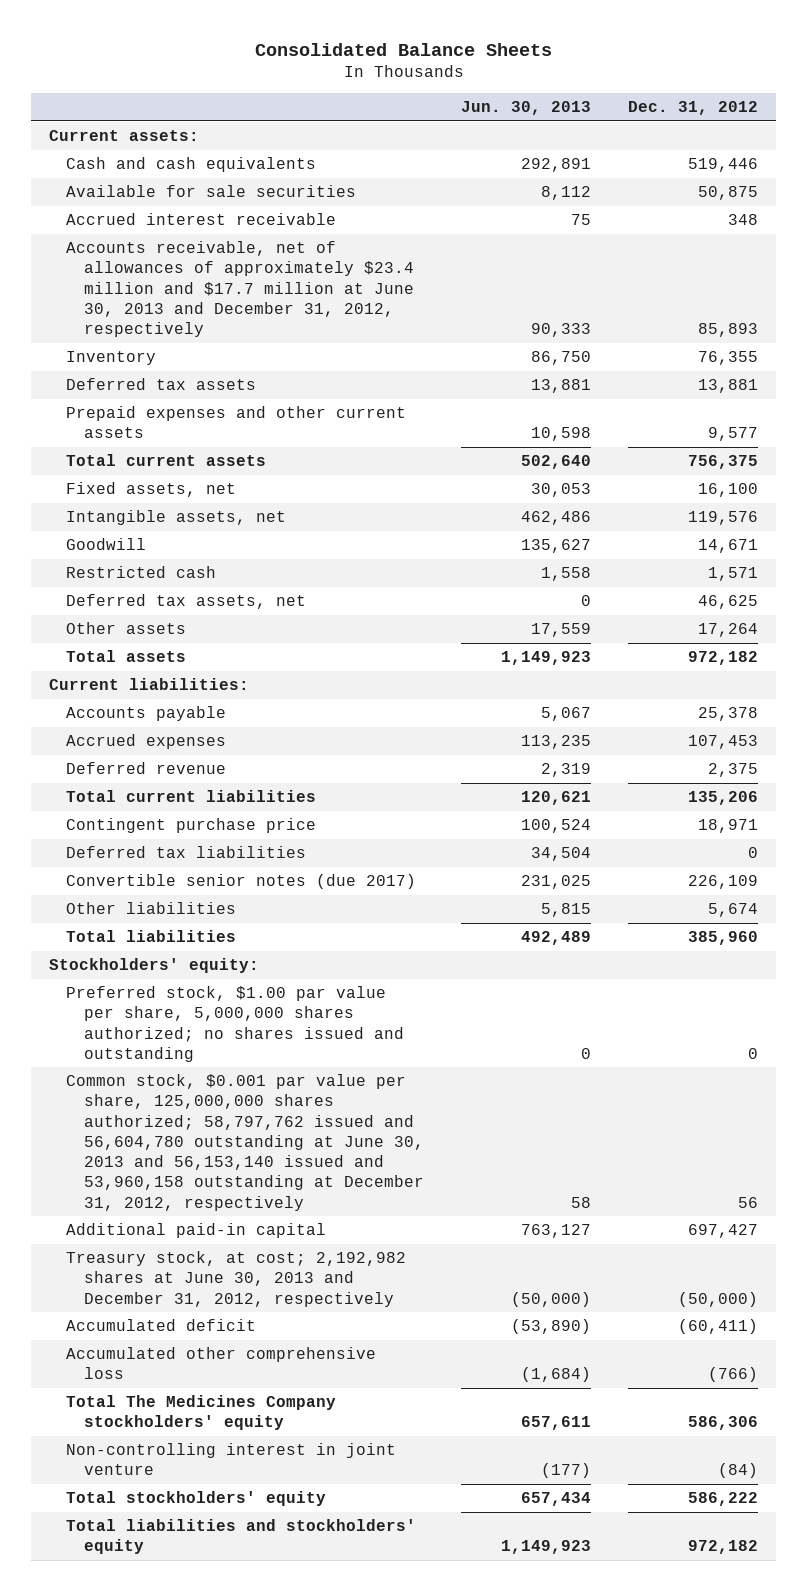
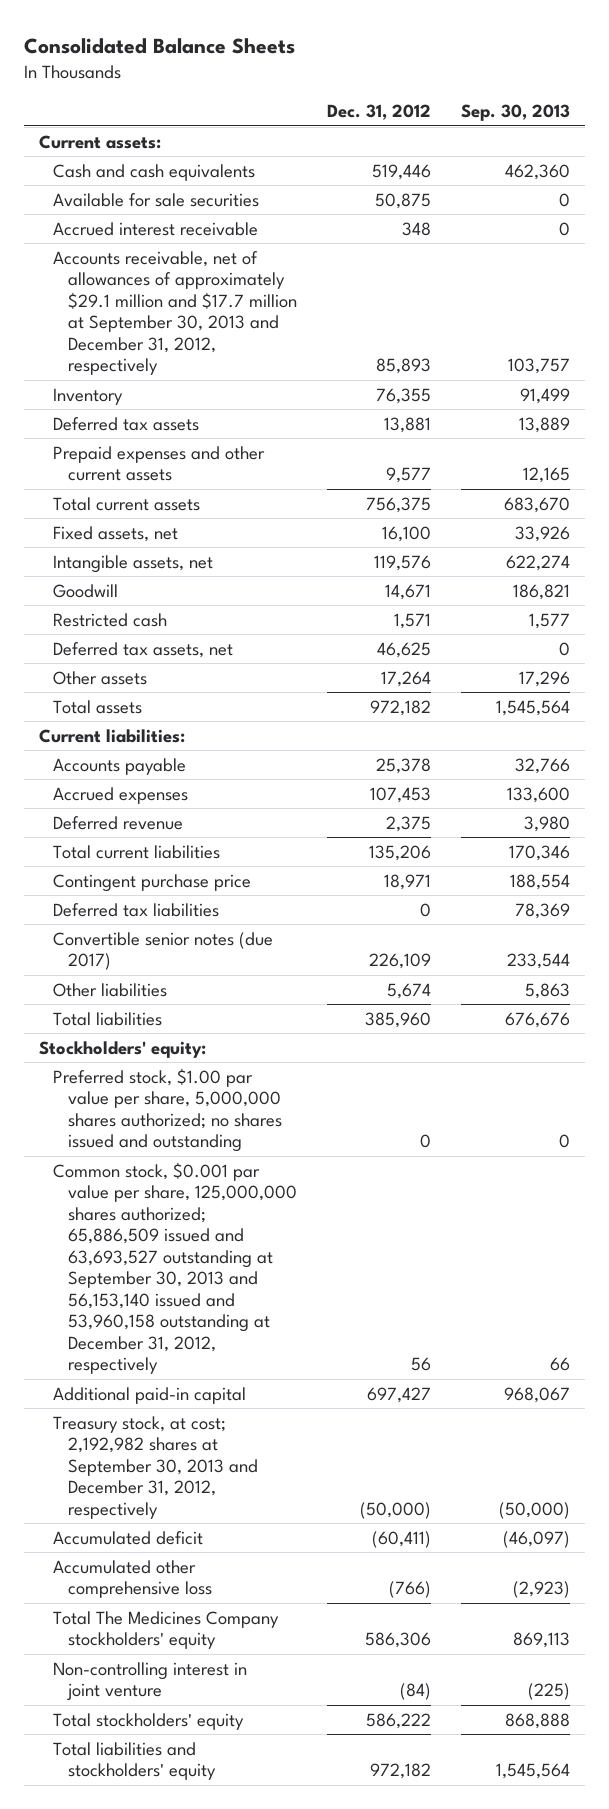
- | Jun. 30, 2013 | Dec. 31, 2012
+ | Dec. 31, 2012 | Sep. 30, 2013
- Accounts receivable, net of allowances of approximately $23.4 million and $17.7 million at June 30, 2013 and December 31, 2012, respectively | 90,333 | 85,893
+ Accounts receivable, net of allowances of approximately $29.1 million and $17.7 million at September 30, 2013 and December 31, 2012, respectively | 85,893 | 103,757
- Common stock, $0.001 par value per share, 125,000,000 shares authorized; 58,797,762 issued and 56,604,780 outstanding at June 30, 2013 and 56,153,140 issued and 53,960,158 outstanding at December 31, 2012, respectively | 58 | 56
+ Common stock, $0.001 par value per share, 125,000,000 shares authorized; 65,886,509 issued and 63,693,527 outstanding at September 30, 2013 and 56,153,140 issued and 53,960,158 outstanding at December 31, 2012, respectively | 56 | 66
- Treasury stock, at cost; 2,192,982 shares at June 30, 2013 and December 31, 2012, respectively | (50,000) | (50,000)
+ Treasury stock, at cost; 2,192,982 shares at September 30, 2013 and December 31, 2012, respectively | (50,000) | (50,000)

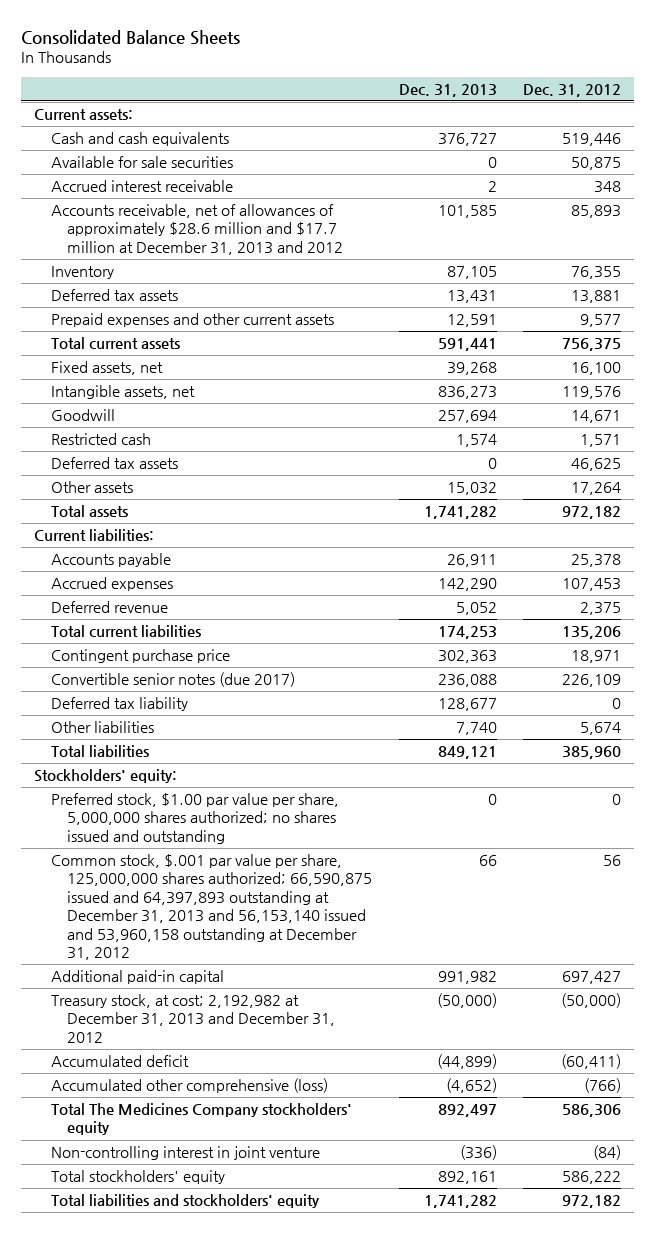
- | Dec. 31, 2012 | Sep. 30, 2013
+ | Dec. 31, 2013 | Dec. 31, 2012
- Accounts receivable, net of allowances of approximately $29.1 million and $17.7 million at September 30, 2013 and December 31, 2012, respectively | 85,893 | 103,757
+ Accounts receivable, net of allowances of approximately $28.6 million and $17.7 million at December 31, 2013 and 2012 | 101,585 | 85,893
- Deferred tax assets, net | 46,625 | 0
+ Deferred tax assets | 0 | 46,625
- Deferred tax liabilities | 0 | 78,369
+ Deferred tax liability | 128,677 | 0
- Common stock, $0.001 par value per share, 125,000,000 shares authorized; 65,886,509 issued and 63,693,527 outstanding at September 30, 2013 and 56,153,140 issued and 53,960,158 outstanding at December 31, 2012, respectively | 56 | 66
+ Common stock, $.001 par value per share, 125,000,000 shares authorized; 66,590,875 issued and 64,397,893 outstanding at December 31, 2013 and 56,153,140 issued and 53,960,158 outstanding at December 31, 2012 | 66 | 56
- Treasury stock, at cost; 2,192,982 shares at September 30, 2013 and December 31, 2012, respectively | (50,000) | (50,000)
+ Treasury stock, at cost; 2,192,982 at December 31, 2013 and December 31, 2012 | (50,000) | (50,000)
- Accumulated other comprehensive loss | (766) | (2,923)
+ Accumulated other comprehensive (loss) | (4,652) | (766)

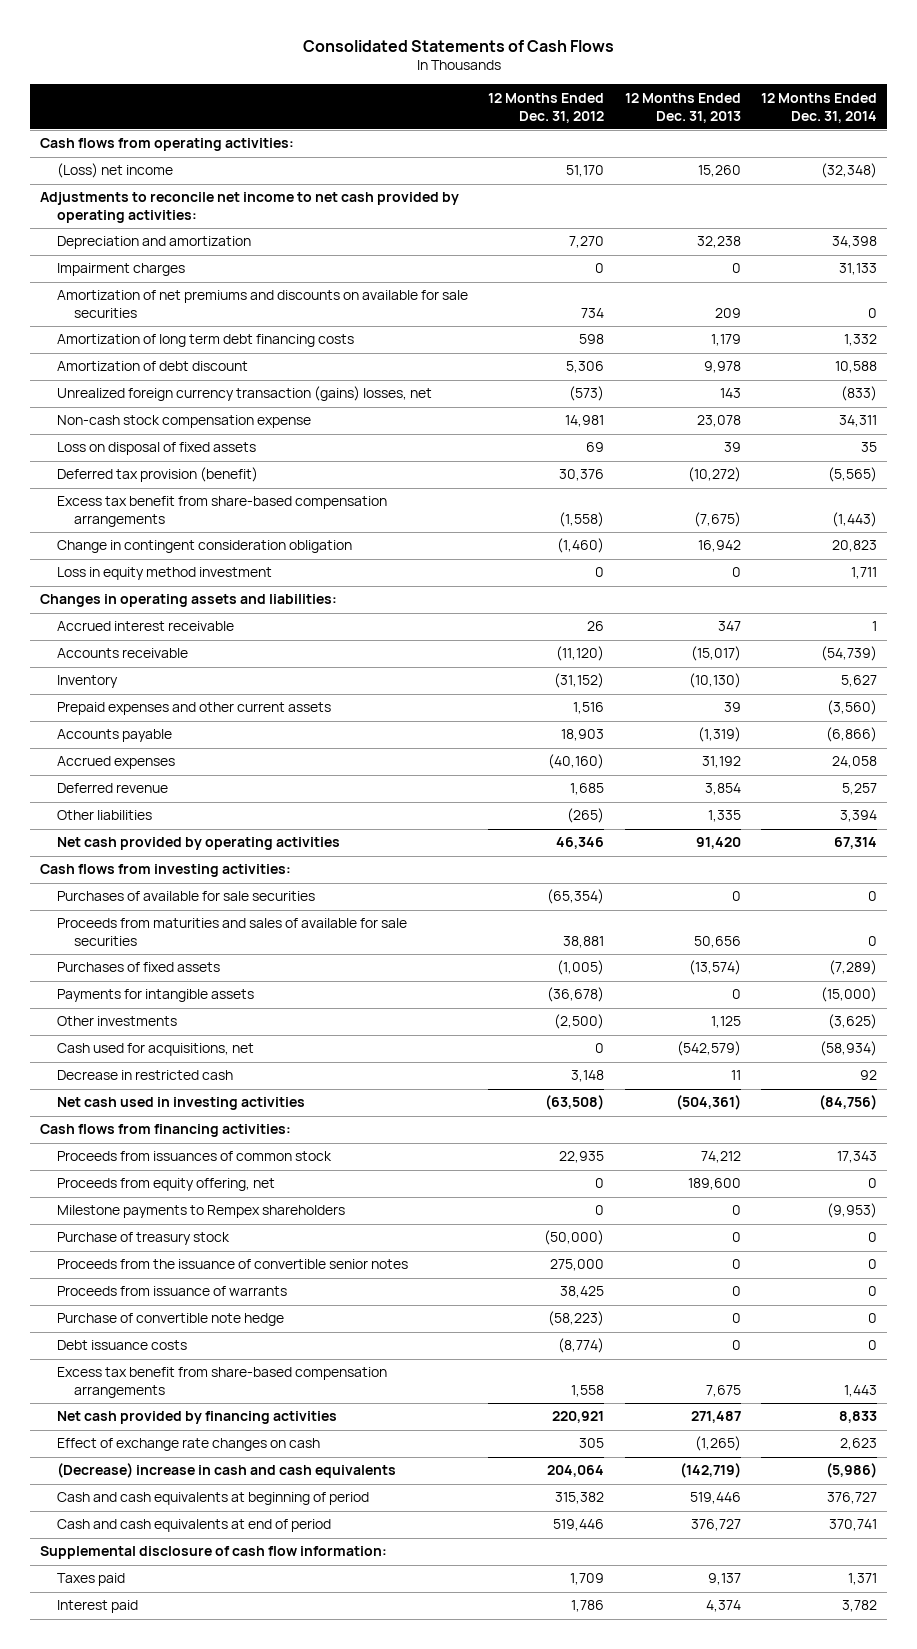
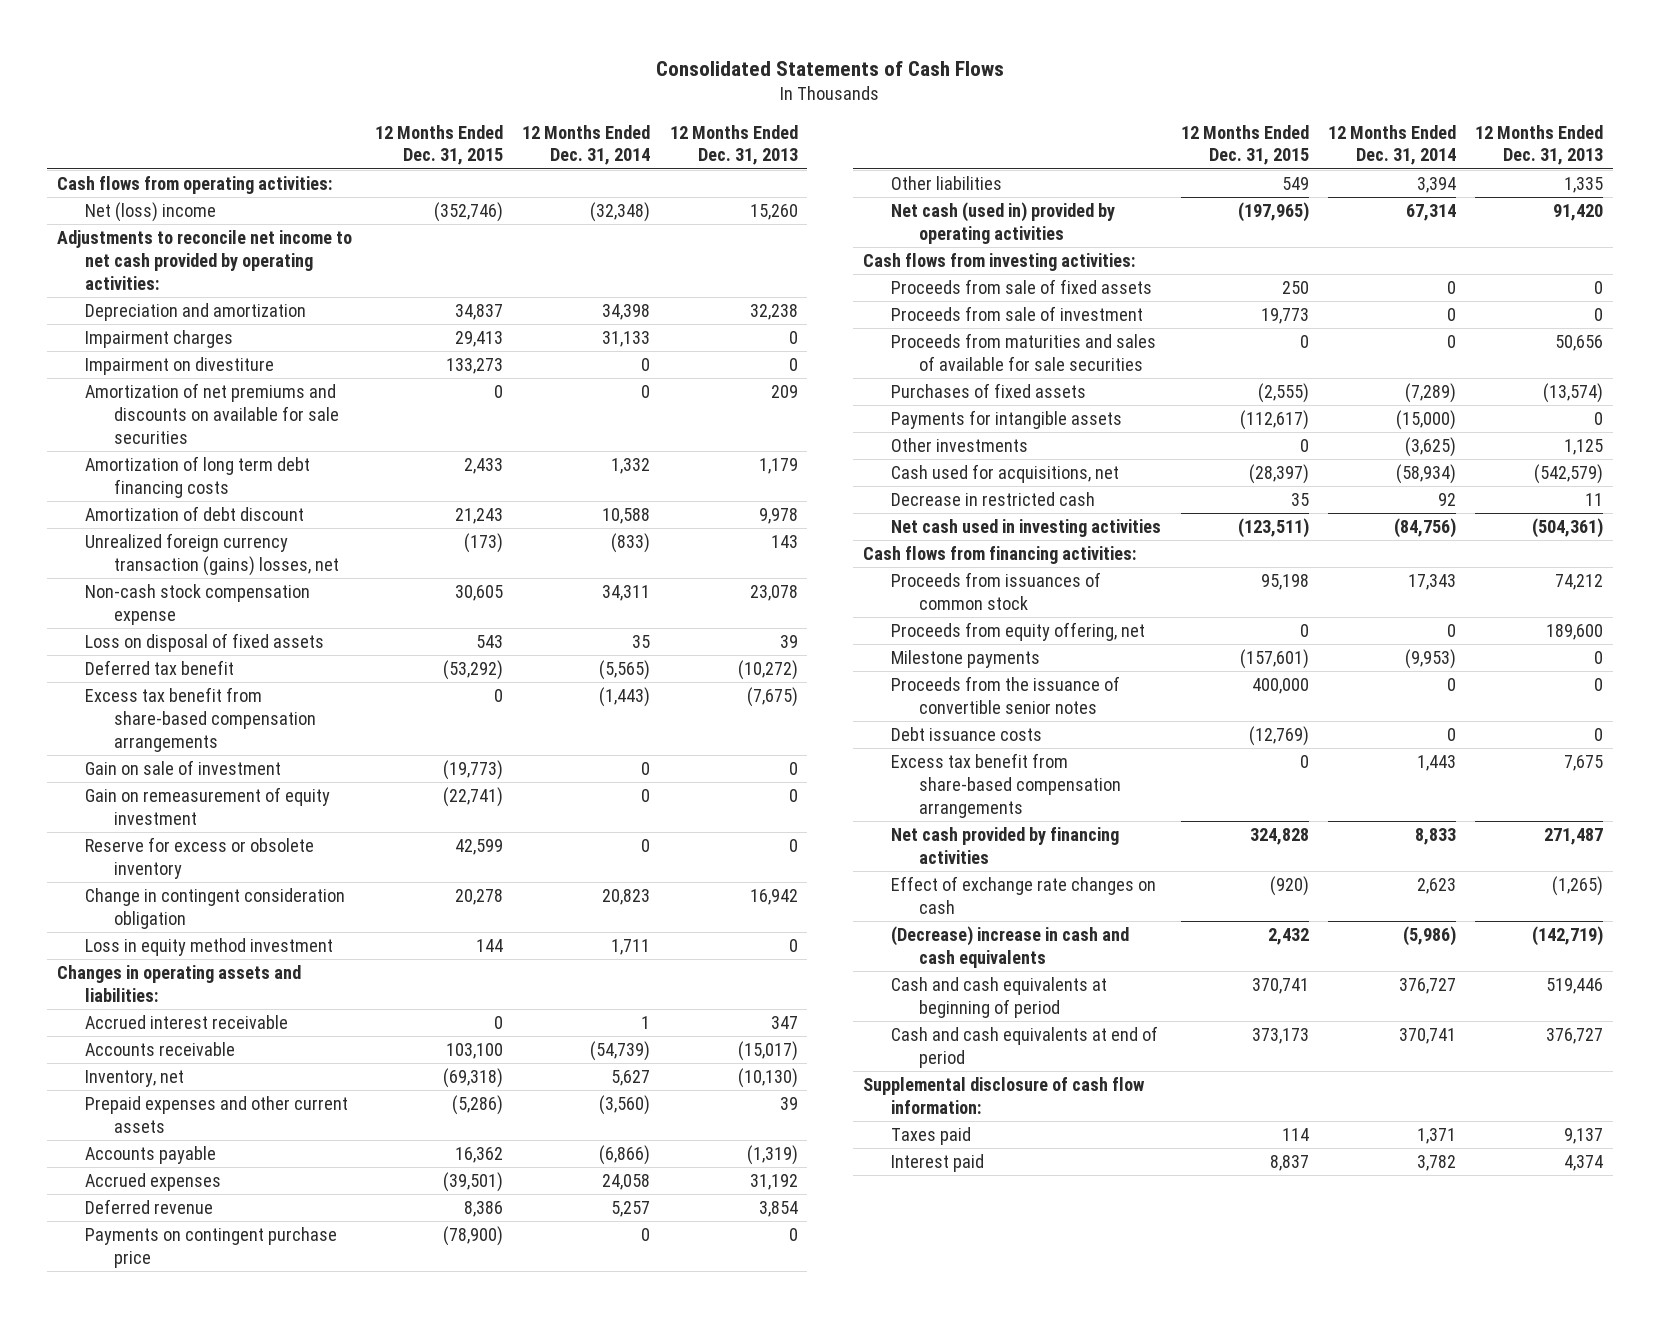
- | 12 Months Ended Dec. 31, 2012 | 12 Months Ended Dec. 31, 2013 | 12 Months Ended Dec. 31, 2014
+ | 12 Months Ended Dec. 31, 2015 | 12 Months Ended Dec. 31, 2014 | 12 Months Ended Dec. 31, 2013
- (Loss) net income | 51,170 | 15,260 | (32,348)
+ Net (loss) income | (352,746) | (32,348) | 15,260
+ Impairment on divestiture | 133,273 | 0 | 0
- Deferred tax provision (benefit) | 30,376 | (10,272) | (5,565)
+ Deferred tax benefit | (53,292) | (5,565) | (10,272)
+ Gain on sale of investment | (19,773) | 0 | 0
+ Gain on remeasurement of equity investment | (22,741) | 0 | 0
+ Reserve for excess or obsolete inventory | 42,599 | 0 | 0
- Inventory | (31,152) | (10,130) | 5,627
+ Inventory, net | (69,318) | 5,627 | (10,130)
+ Payments on contingent purchase price | (78,900) | 0 | 0
- Net cash provided by operating activities | 46,346 | 91,420 | 67,314
+ Net cash (used in) provided by operating activities | (197,965) | 67,314 | 91,420
- Purchases of available for sale securities | (65,354) | 0 | 0
+ Proceeds from sale of fixed assets | 250 | 0 | 0
+ Proceeds from sale of investment | 19,773 | 0 | 0
- Milestone payments to Rempex shareholders | 0 | 0 | (9,953)
- Purchase of treasury stock | (50,000) | 0 | 0
+ Milestone payments | (157,601) | (9,953) | 0
- Proceeds from issuance of warrants | 38,425 | 0 | 0
- Purchase of convertible note hedge | (58,223) | 0 | 0

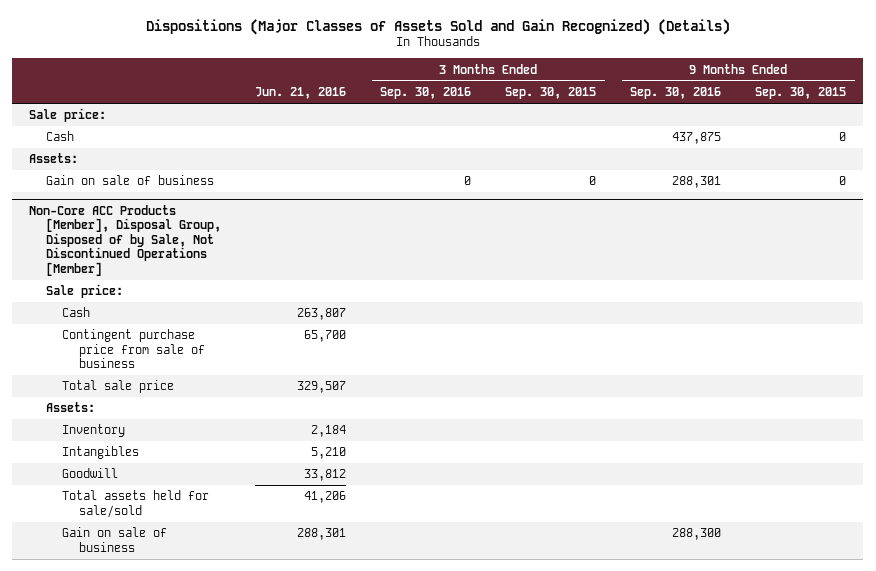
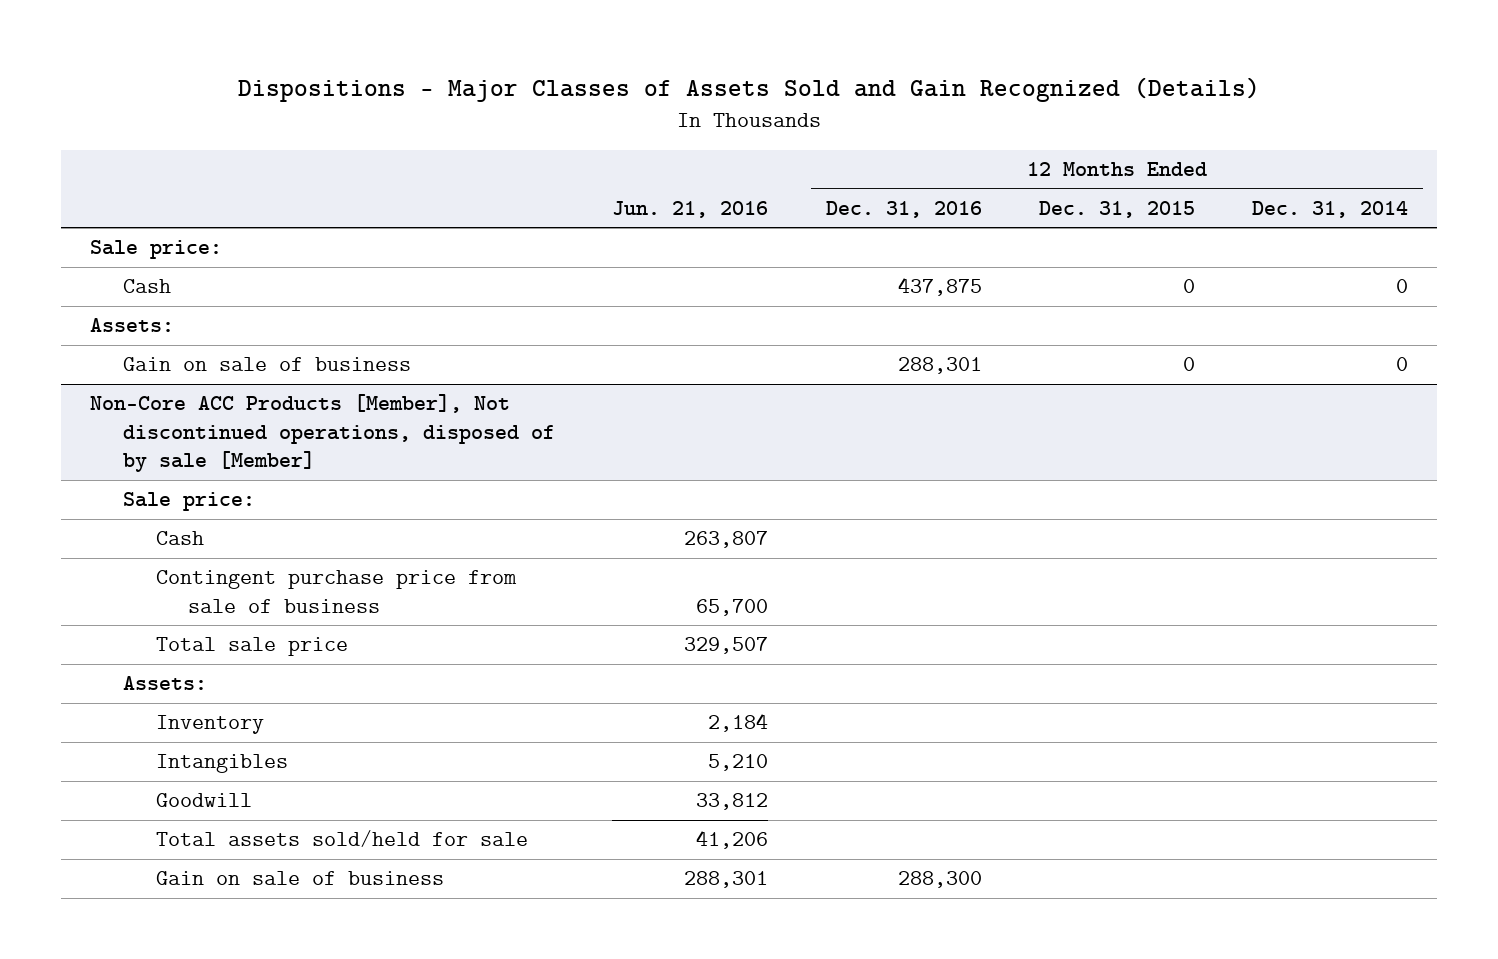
- Dispositions (Major Classes of Assets Sold and Gain Recognized) (Details)
+ Dispositions - Major Classes of Assets Sold and Gain Recognized (Details)
- | Jun. 21, 2016 | 3 Months Ended Sep. 30, 2016 | 3 Months Ended Sep. 30, 2015 | 9 Months Ended Sep. 30, 2016 | 9 Months Ended Sep. 30, 2015
+ | Jun. 21, 2016 | 12 Months Ended Dec. 31, 2016 | 12 Months Ended Dec. 31, 2015 | 12 Months Ended Dec. 31, 2014
- Non-Core ACC Products [Member], Disposal Group, Disposed of by Sale, Not Discontinued Operations [Member]
+ Non-Core ACC Products [Member], Not discontinued operations, disposed of by sale [Member]
- Total assets held for sale/sold | 41,206 | | | |
+ Total assets sold/held for sale | 41,206 | | |

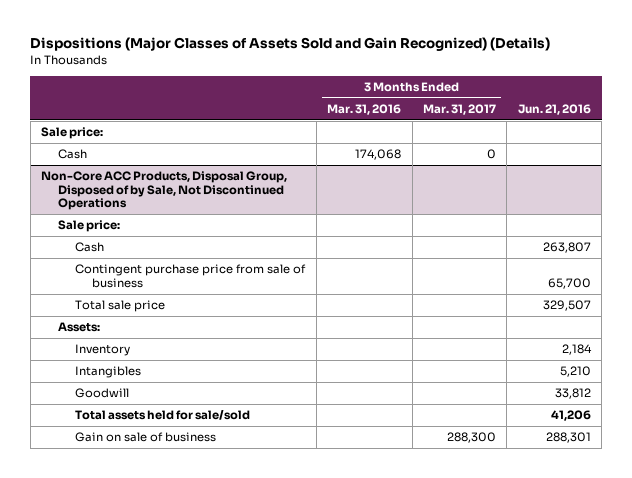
- Dispositions - Major Classes of Assets Sold and Gain Recognized (Details)
+ Dispositions (Major Classes of Assets Sold and Gain Recognized) (Details)
- | Jun. 21, 2016 | 12 Months Ended Dec. 31, 2016 | 12 Months Ended Dec. 31, 2015 | 12 Months Ended Dec. 31, 2014
+ | 3 Months Ended Mar. 31, 2016 | 3 Months Ended Mar. 31, 2017 | Jun. 21, 2016
- Assets:
- Gain on sale of business | | 288,301 | 0 | 0
- Non-Core ACC Products [Member], Not discontinued operations, disposed of by sale [Member]
+ Non-Core ACC Products, Disposal Group, Disposed of by Sale, Not Discontinued Operations
- Total assets sold/held for sale | 41,206 | | |
+ Total assets held for sale/sold | | | 41,206

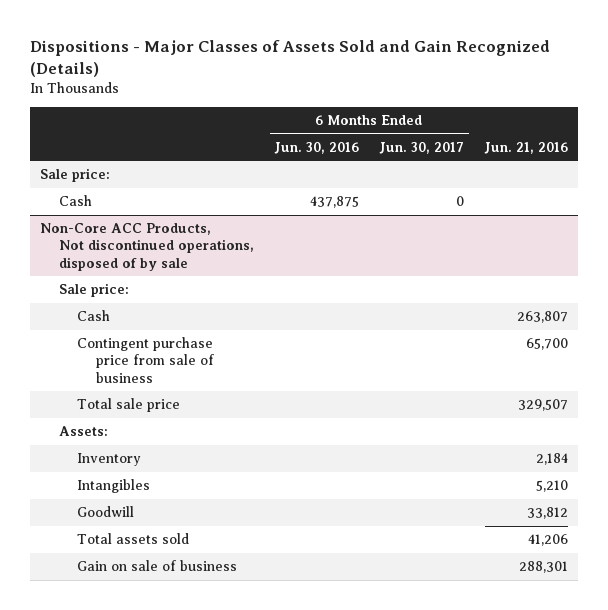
- Dispositions (Major Classes of Assets Sold and Gain Recognized) (Details)
+ Dispositions - Major Classes of Assets Sold and Gain Recognized (Details)
- | 3 Months Ended Mar. 31, 2016 | 3 Months Ended Mar. 31, 2017 | Jun. 21, 2016
+ | 6 Months Ended Jun. 30, 2016 | 6 Months Ended Jun. 30, 2017 | Jun. 21, 2016
- Non-Core ACC Products, Disposal Group, Disposed of by Sale, Not Discontinued Operations
+ Non-Core ACC Products, Not discontinued operations, disposed of by sale
- Total assets held for sale/sold | | | 41,206
+ Total assets sold | | | 41,206

